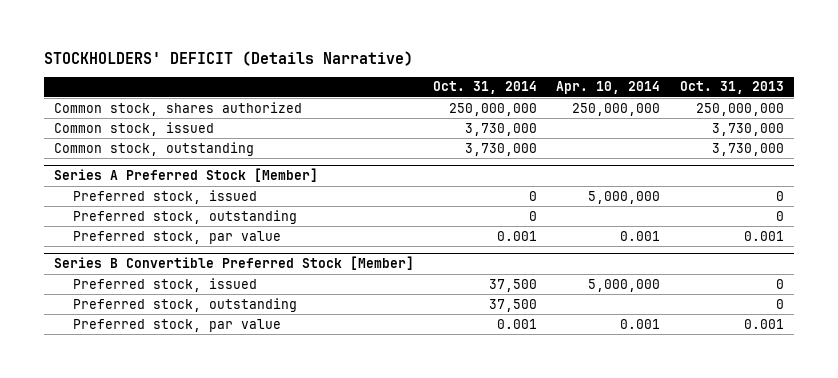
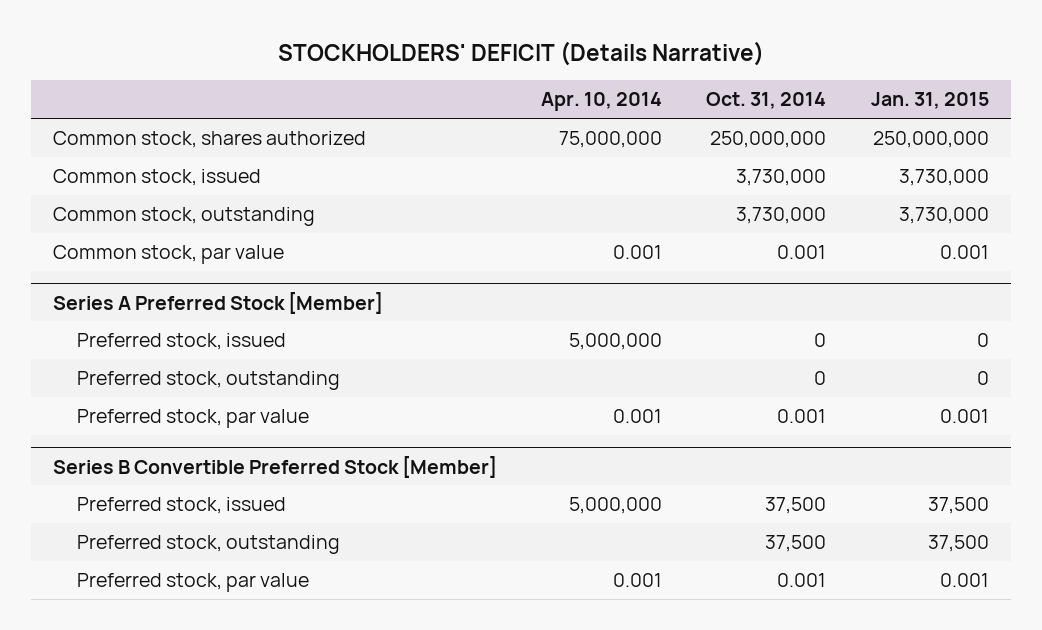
- | Oct. 31, 2014 | Apr. 10, 2014 | Oct. 31, 2013
+ | Apr. 10, 2014 | Oct. 31, 2014 | Jan. 31, 2015
- Common stock, shares authorized | 250,000,000 | 250,000,000 | 250,000,000
+ Common stock, shares authorized | 75,000,000 | 250,000,000 | 250,000,000
+ Common stock, par value | 0.001 | 0.001 | 0.001

